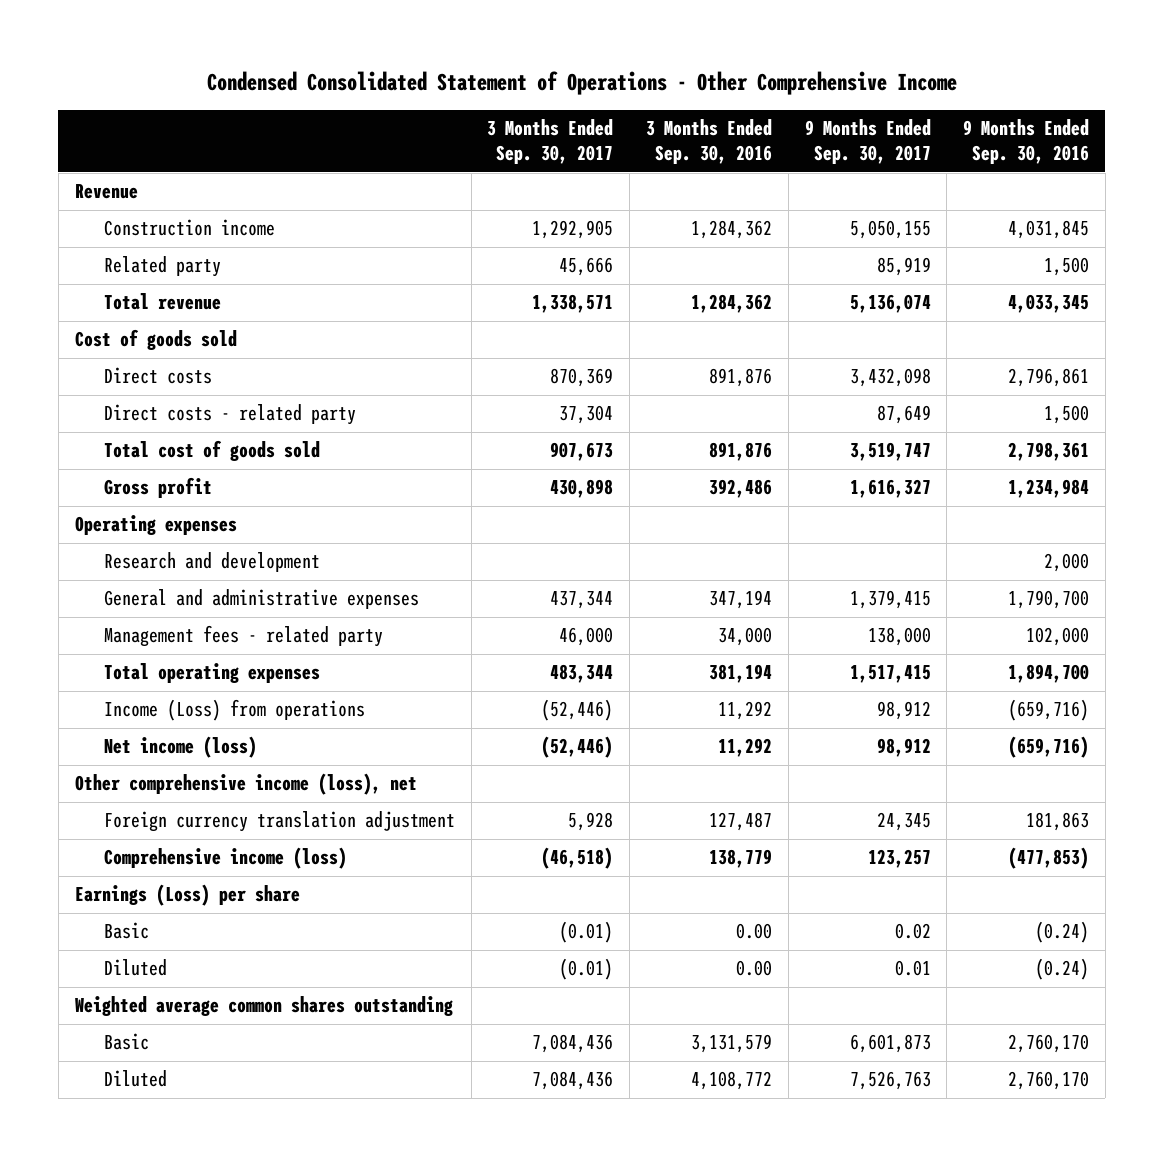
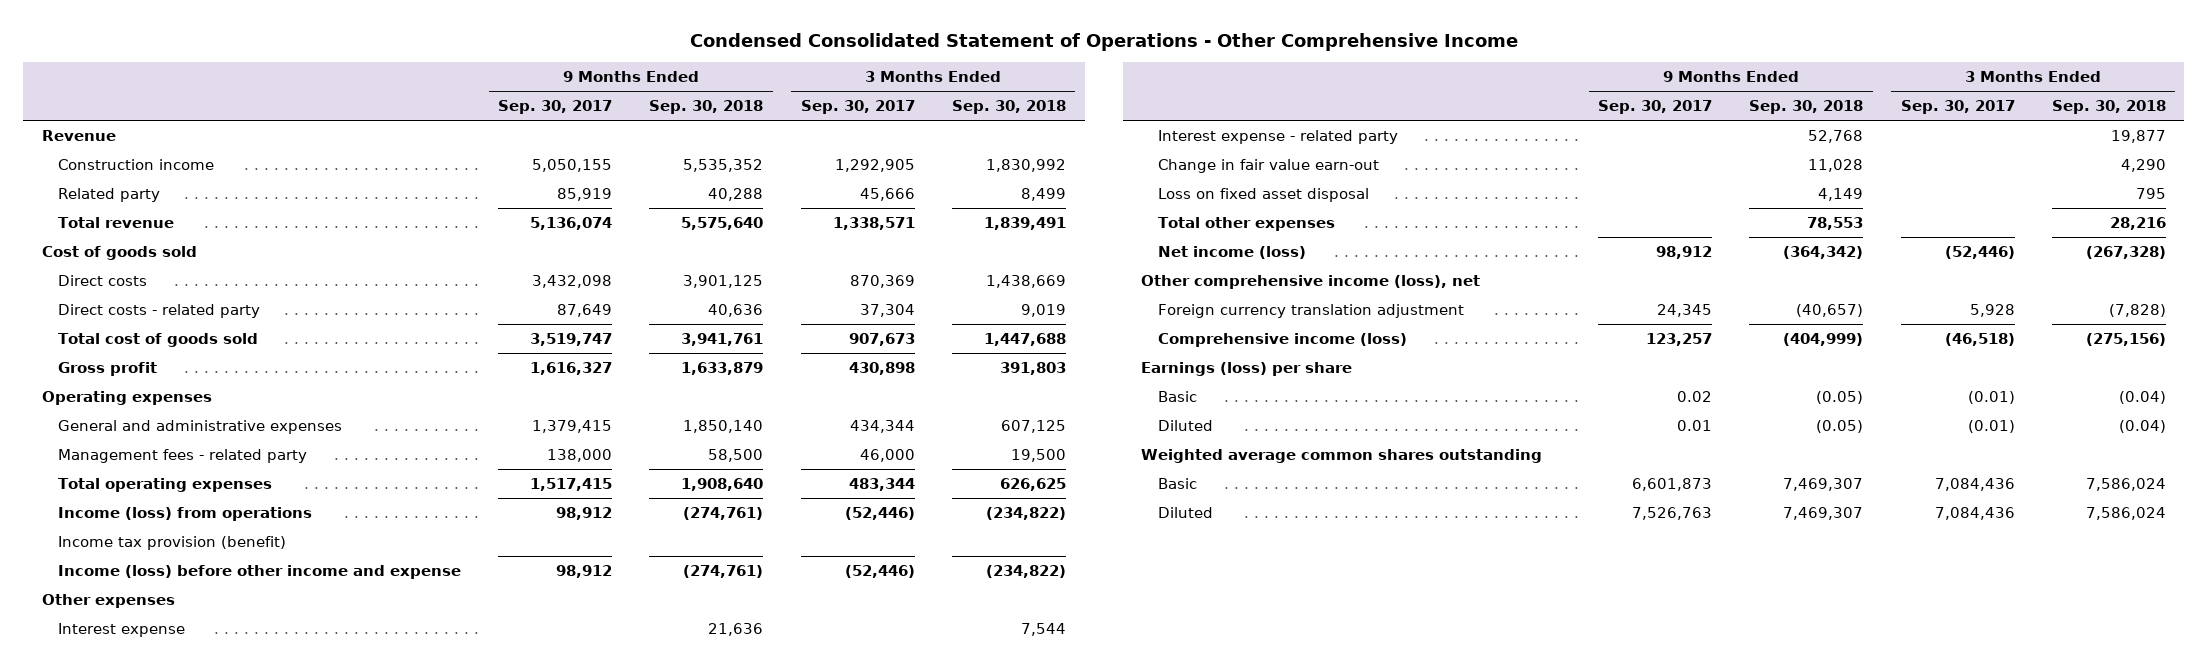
- | 3 Months Ended Sep. 30, 2017 | 3 Months Ended Sep. 30, 2016 | 9 Months Ended Sep. 30, 2017 | 9 Months Ended Sep. 30, 2016
+ | 9 Months Ended Sep. 30, 2017 | 9 Months Ended Sep. 30, 2018 | 3 Months Ended Sep. 30, 2017 | 3 Months Ended Sep. 30, 2018
- Research and development | | | | 2,000
- General and administrative expenses | 437,344 | 347,194 | 1,379,415 | 1,790,700
+ General and administrative expenses | 1,379,415 | 1,850,140 | 434,344 | 607,125
- Income (Loss) from operations | (52,446) | 11,292 | 98,912 | (659,716)
+ Income (loss) from operations | 98,912 | (274,761) | (52,446) | (234,822)
+ Income tax provision (benefit)
+ Income (loss) before other income and expense | 98,912 | (274,761) | (52,446) | (234,822)
+ Other expenses
+ Interest expense | | 21,636 | | 7,544
+ Interest expense - related party | | 52,768 | | 19,877
+ Change in fair value earn-out | | 11,028 | | 4,290
+ Loss on fixed asset disposal | | 4,149 | | 795
+ Total other expenses | | 78,553 | | 28,216
- Earnings (Loss) per share
+ Earnings (loss) per share

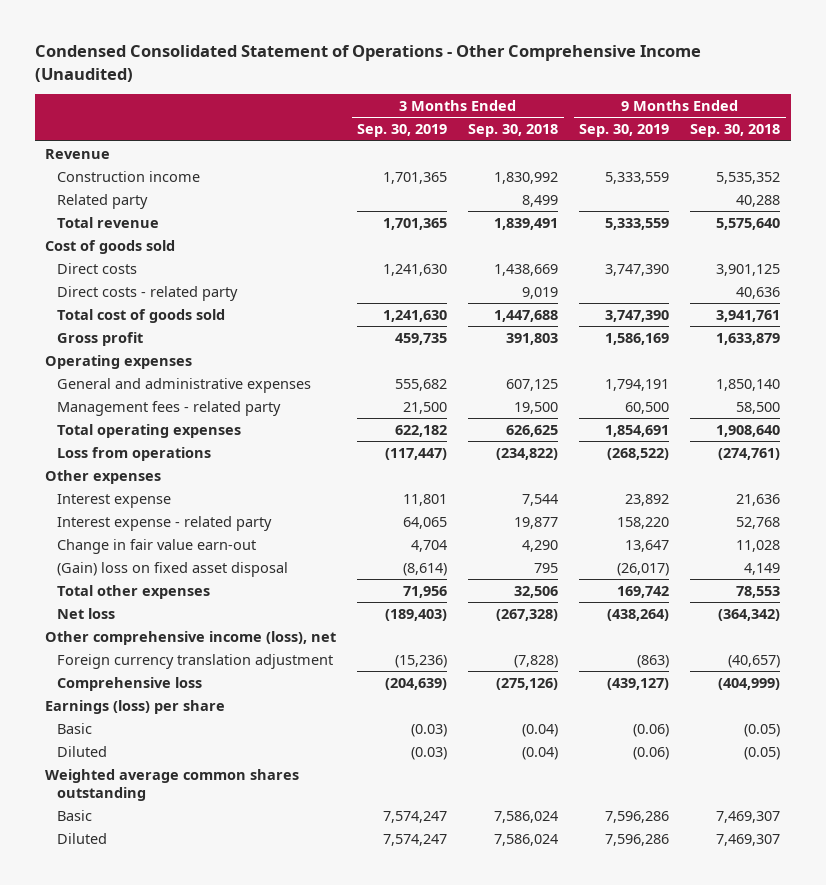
- Condensed Consolidated Statement of Operations - Other Comprehensive Income
+ Condensed Consolidated Statement of Operations - Other Comprehensive Income (Unaudited)
- | 9 Months Ended Sep. 30, 2017 | 9 Months Ended Sep. 30, 2018 | 3 Months Ended Sep. 30, 2017 | 3 Months Ended Sep. 30, 2018
+ | 3 Months Ended Sep. 30, 2019 | 3 Months Ended Sep. 30, 2018 | 9 Months Ended Sep. 30, 2019 | 9 Months Ended Sep. 30, 2018
- Income (loss) from operations | 98,912 | (274,761) | (52,446) | (234,822)
- Income tax provision (benefit)
- Income (loss) before other income and expense | 98,912 | (274,761) | (52,446) | (234,822)
+ Loss from operations | (117,447) | (234,822) | (268,522) | (274,761)
- Loss on fixed asset disposal | | 4,149 | | 795
- Total other expenses | | 78,553 | | 28,216
- Net income (loss) | 98,912 | (364,342) | (52,446) | (267,328)
+ (Gain) loss on fixed asset disposal | (8,614) | 795 | (26,017) | 4,149
+ Total other expenses | 71,956 | 32,506 | 169,742 | 78,553
+ Net loss | (189,403) | (267,328) | (438,264) | (364,342)
- Comprehensive income (loss) | 123,257 | (404,999) | (46,518) | (275,156)
+ Comprehensive loss | (204,639) | (275,126) | (439,127) | (404,999)

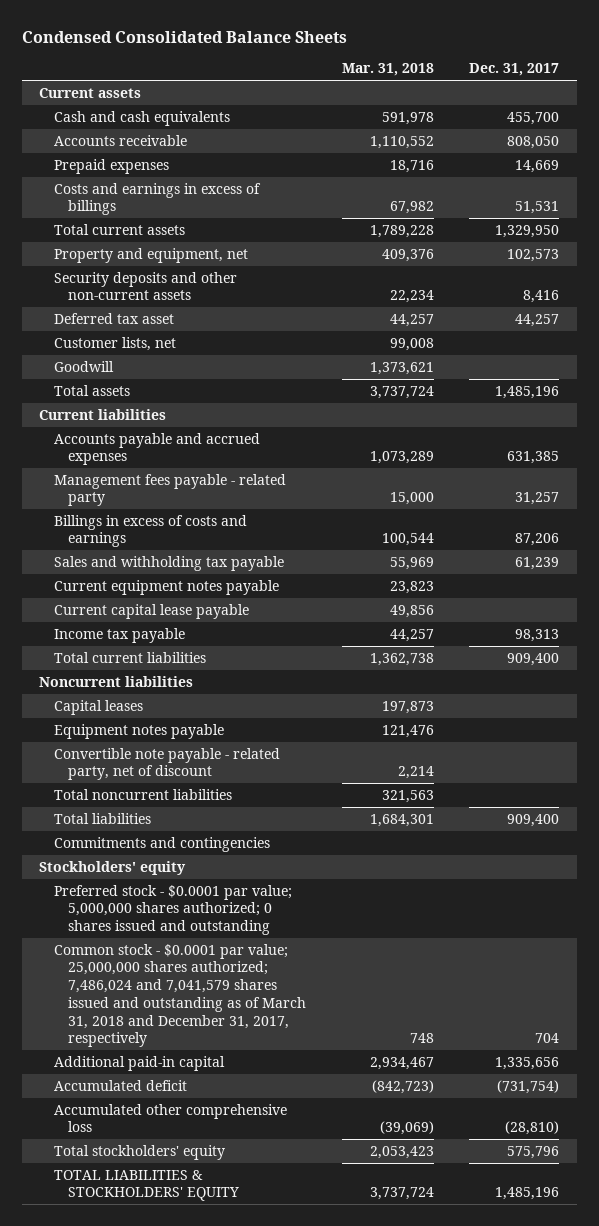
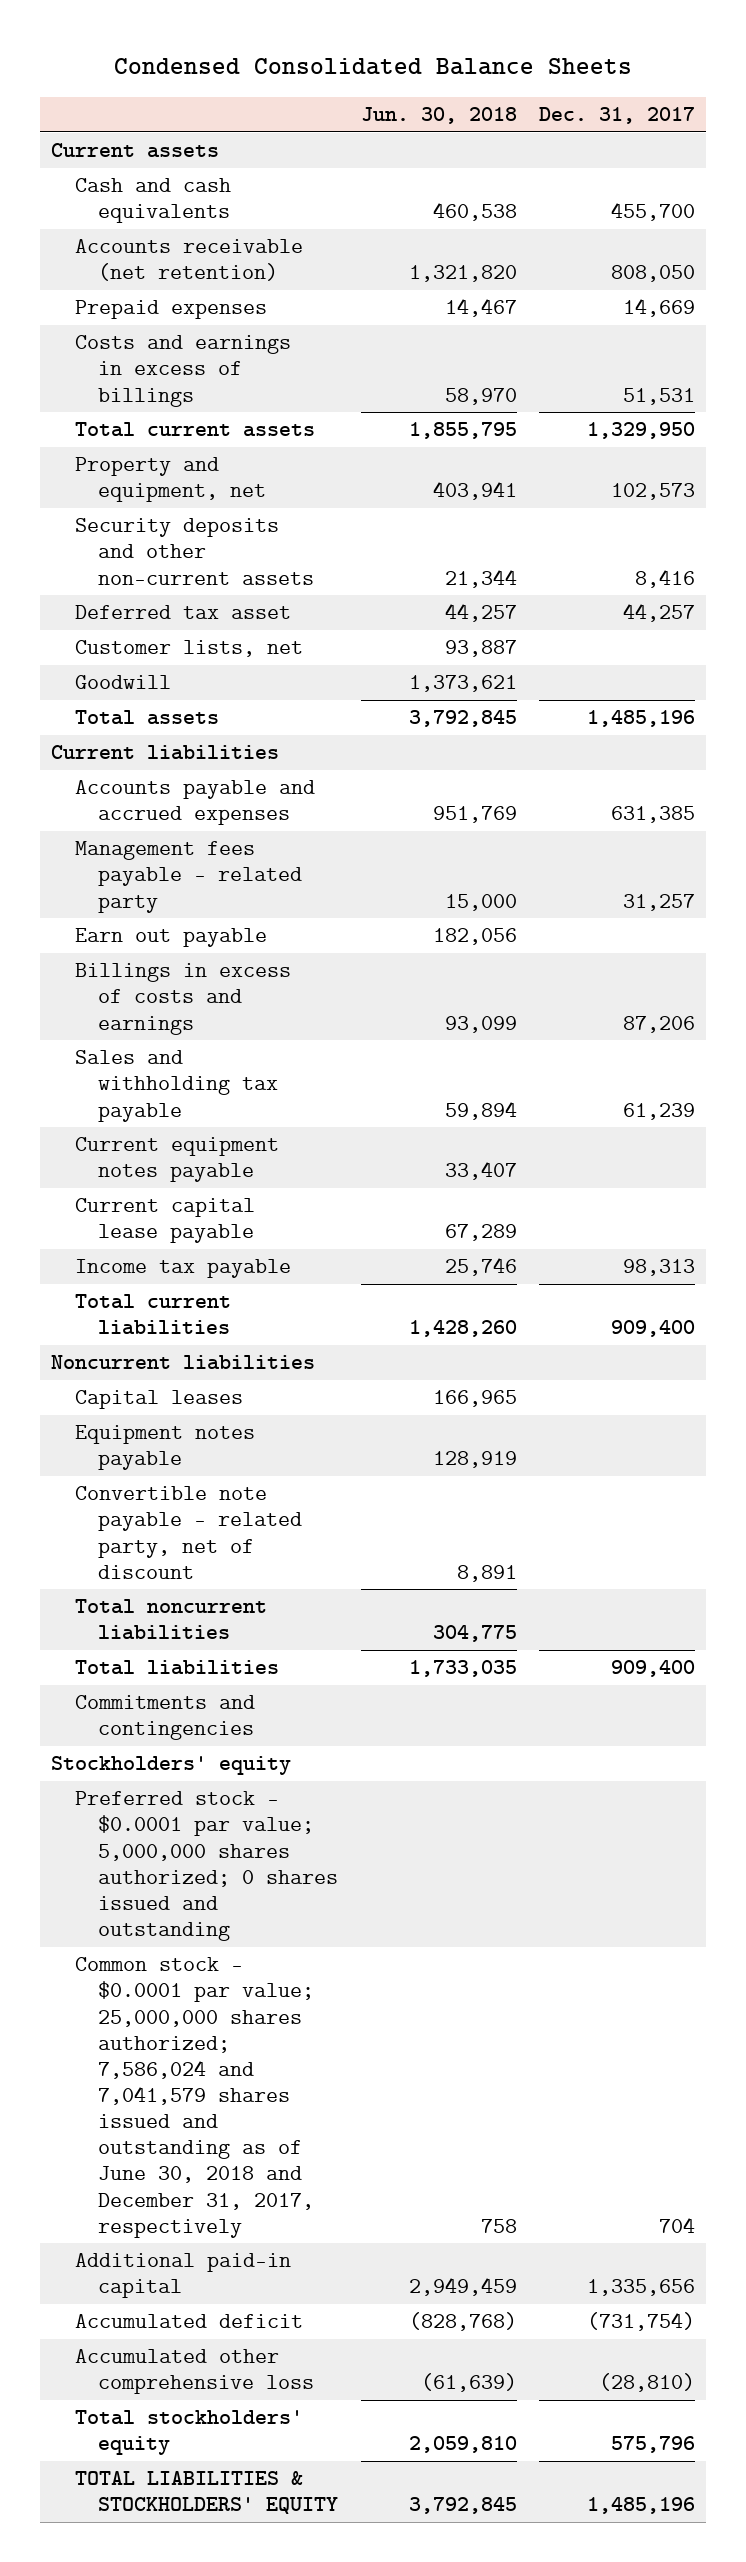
- | Mar. 31, 2018 | Dec. 31, 2017
+ | Jun. 30, 2018 | Dec. 31, 2017
- Accounts receivable | 1,110,552 | 808,050
+ Accounts receivable (net retention) | 1,321,820 | 808,050
+ Earn out payable | 182,056 |
- Common stock - $0.0001 par value; 25,000,000 shares authorized; 7,486,024 and 7,041,579 shares issued and outstanding as of March 31, 2018 and December 31, 2017, respectively | 748 | 704
+ Common stock - $0.0001 par value; 25,000,000 shares authorized; 7,586,024 and 7,041,579 shares issued and outstanding as of June 30, 2018 and December 31, 2017, respectively | 758 | 704

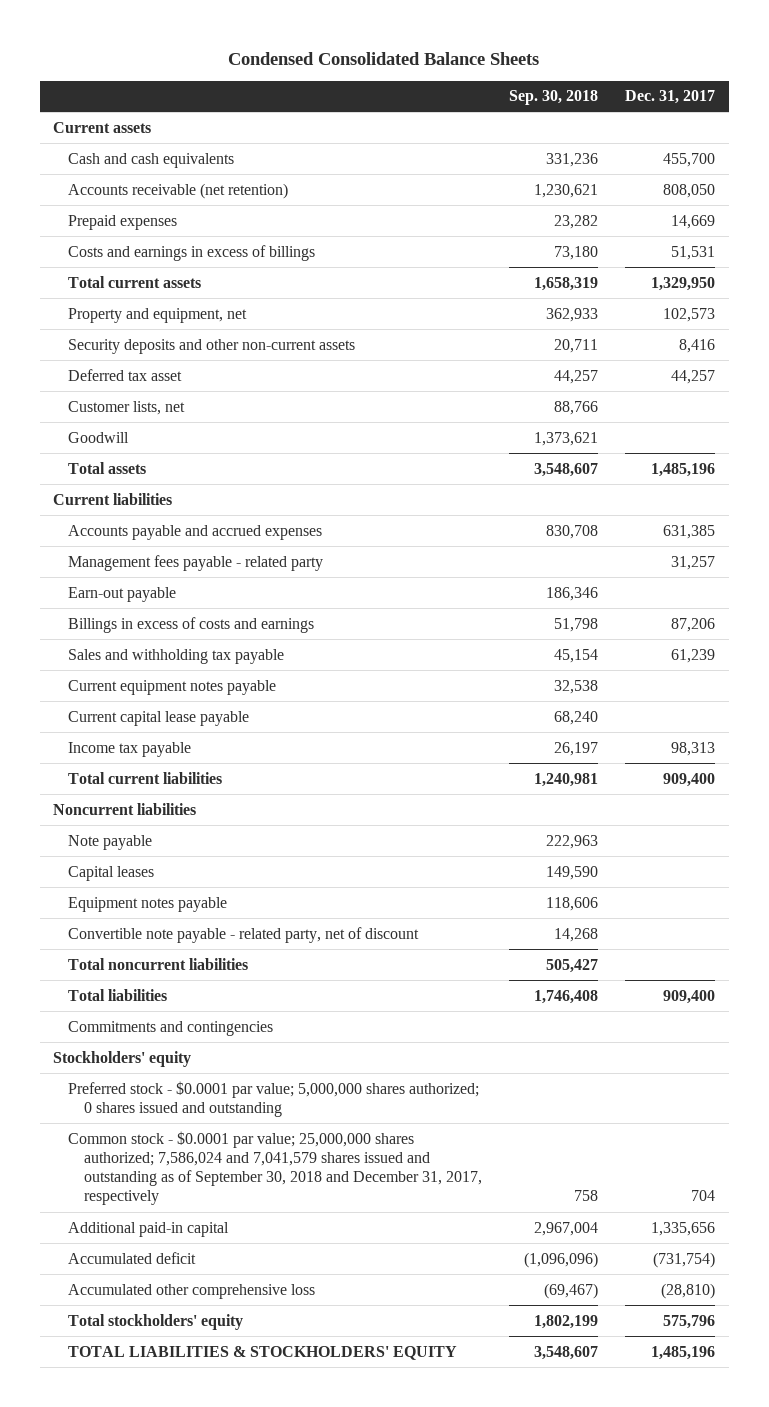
- | Jun. 30, 2018 | Dec. 31, 2017
+ | Sep. 30, 2018 | Dec. 31, 2017
- Earn out payable | 182,056 |
+ Earn-out payable | 186,346 |
+ Note payable | 222,963 |
- Common stock - $0.0001 par value; 25,000,000 shares authorized; 7,586,024 and 7,041,579 shares issued and outstanding as of June 30, 2018 and December 31, 2017, respectively | 758 | 704
+ Common stock - $0.0001 par value; 25,000,000 shares authorized; 7,586,024 and 7,041,579 shares issued and outstanding as of September 30, 2018 and December 31, 2017, respectively | 758 | 704

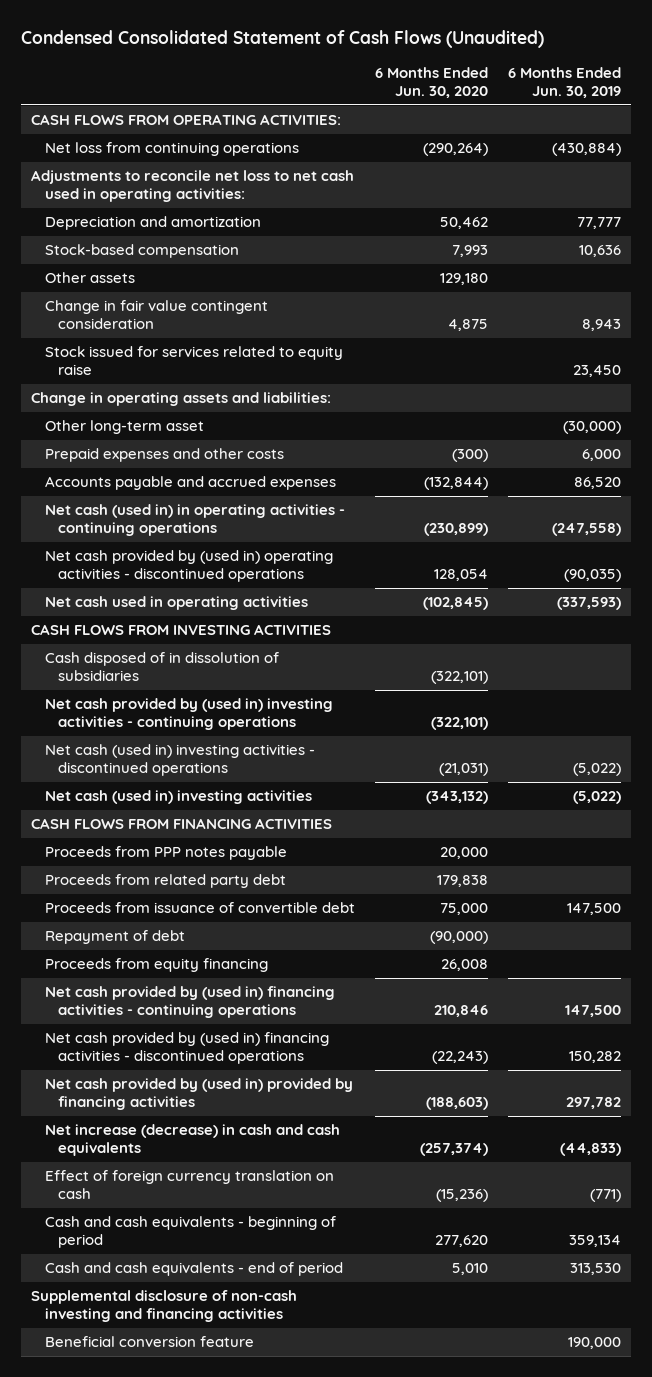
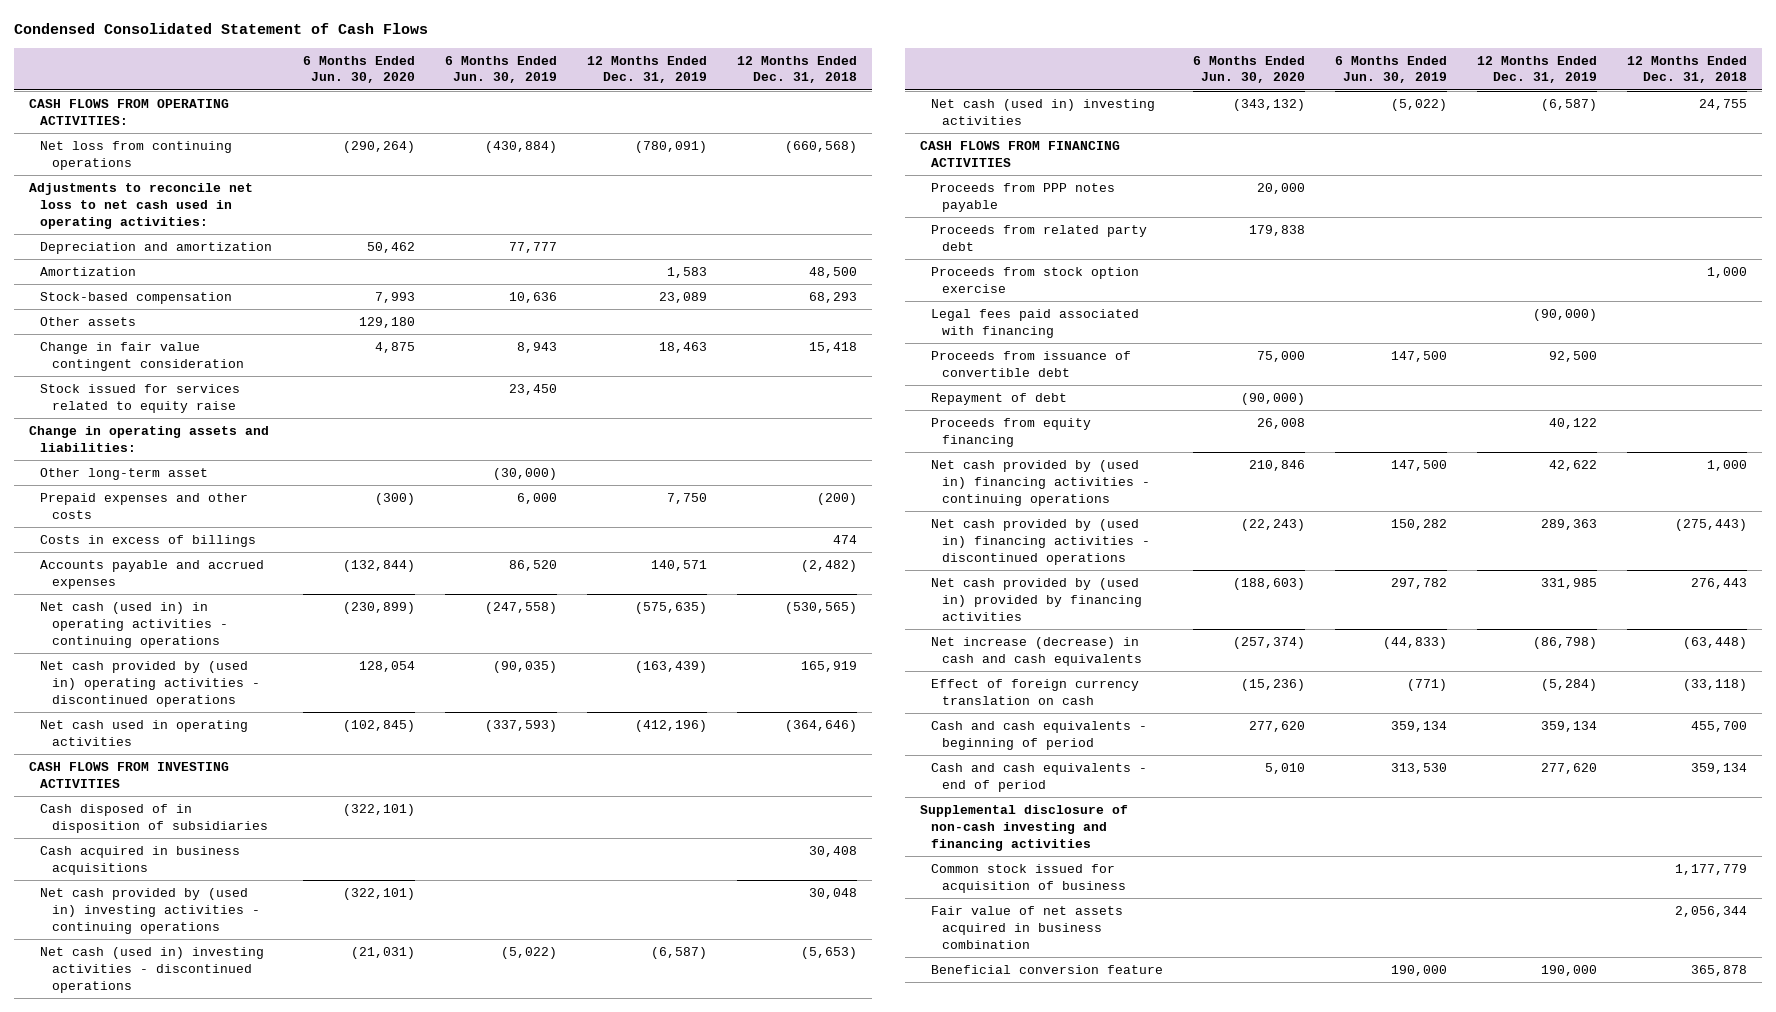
- Condensed Consolidated Statement of Cash Flows (Unaudited)
+ Condensed Consolidated Statement of Cash Flows
- | 6 Months Ended Jun. 30, 2020 | 6 Months Ended Jun. 30, 2019
+ | 6 Months Ended Jun. 30, 2020 | 6 Months Ended Jun. 30, 2019 | 12 Months Ended Dec. 31, 2019 | 12 Months Ended Dec. 31, 2018
+ Amortization | | | 1,583 | 48,500
+ Costs in excess of billings | | | | 474
- Cash disposed of in dissolution of subsidiaries | (322,101) |
+ Cash disposed of in disposition of subsidiaries | (322,101) | | |
+ Cash acquired in business acquisitions | | | | 30,408
+ Proceeds from stock option exercise | | | | 1,000
+ Legal fees paid associated with financing | | | (90,000) |
+ Common stock issued for acquisition of business | | | | 1,177,779
+ Fair value of net assets acquired in business combination | | | | 2,056,344

